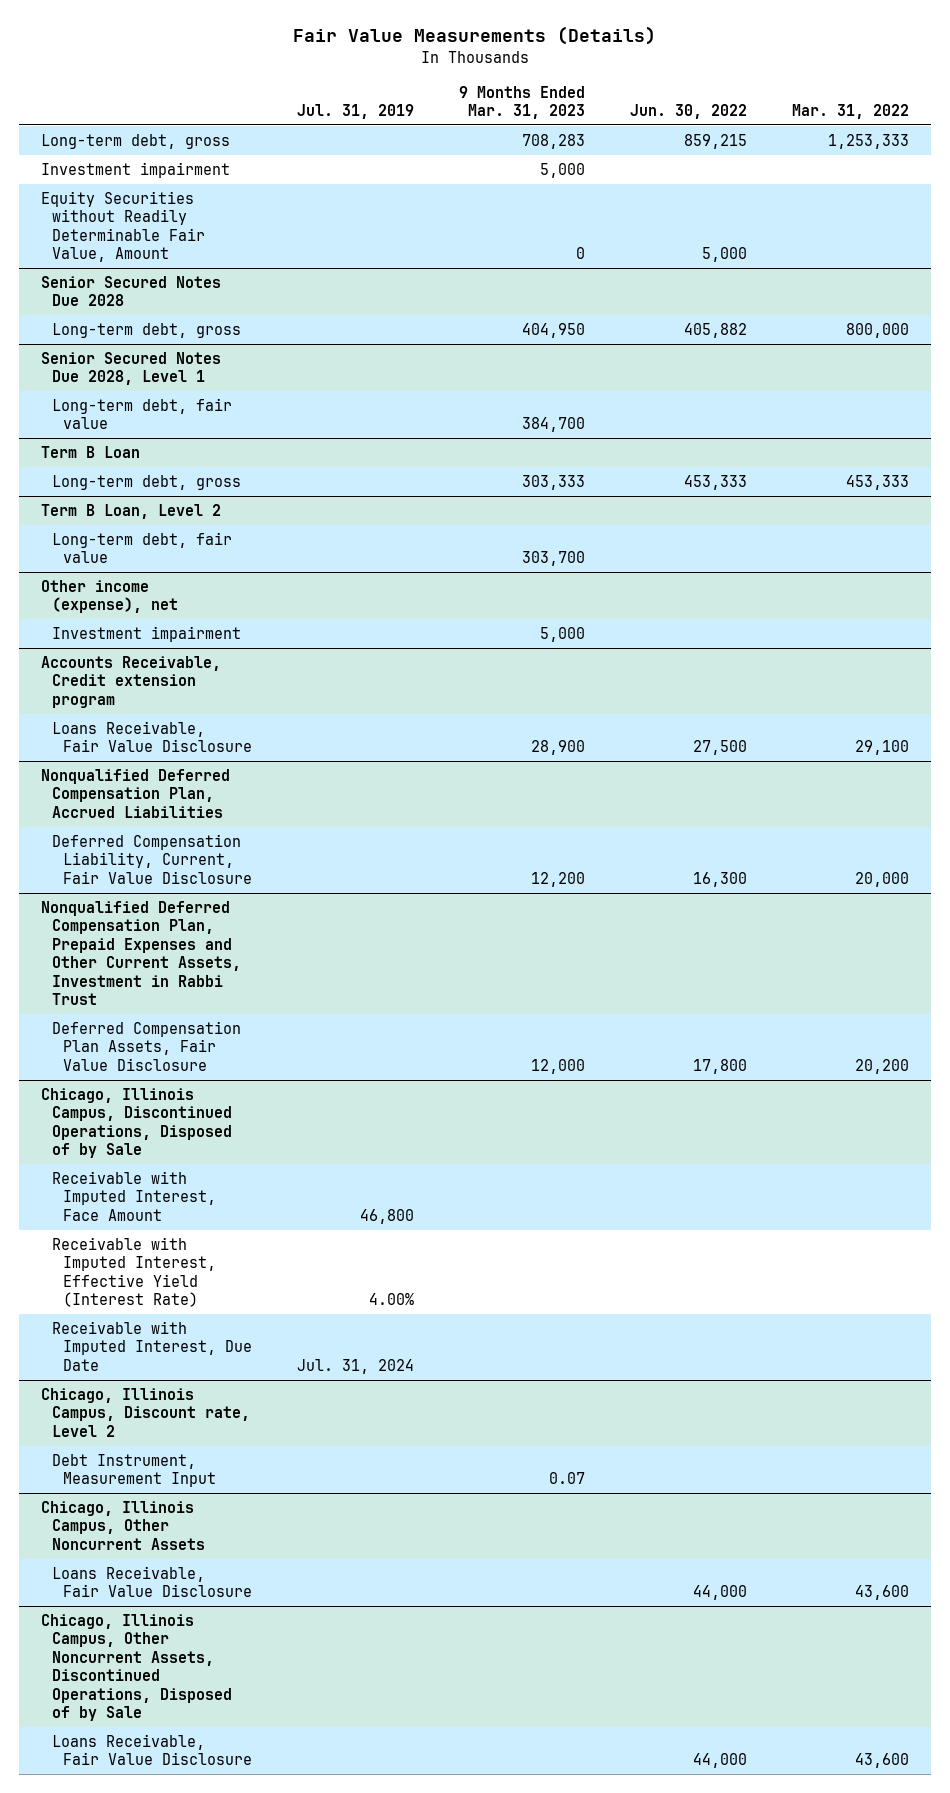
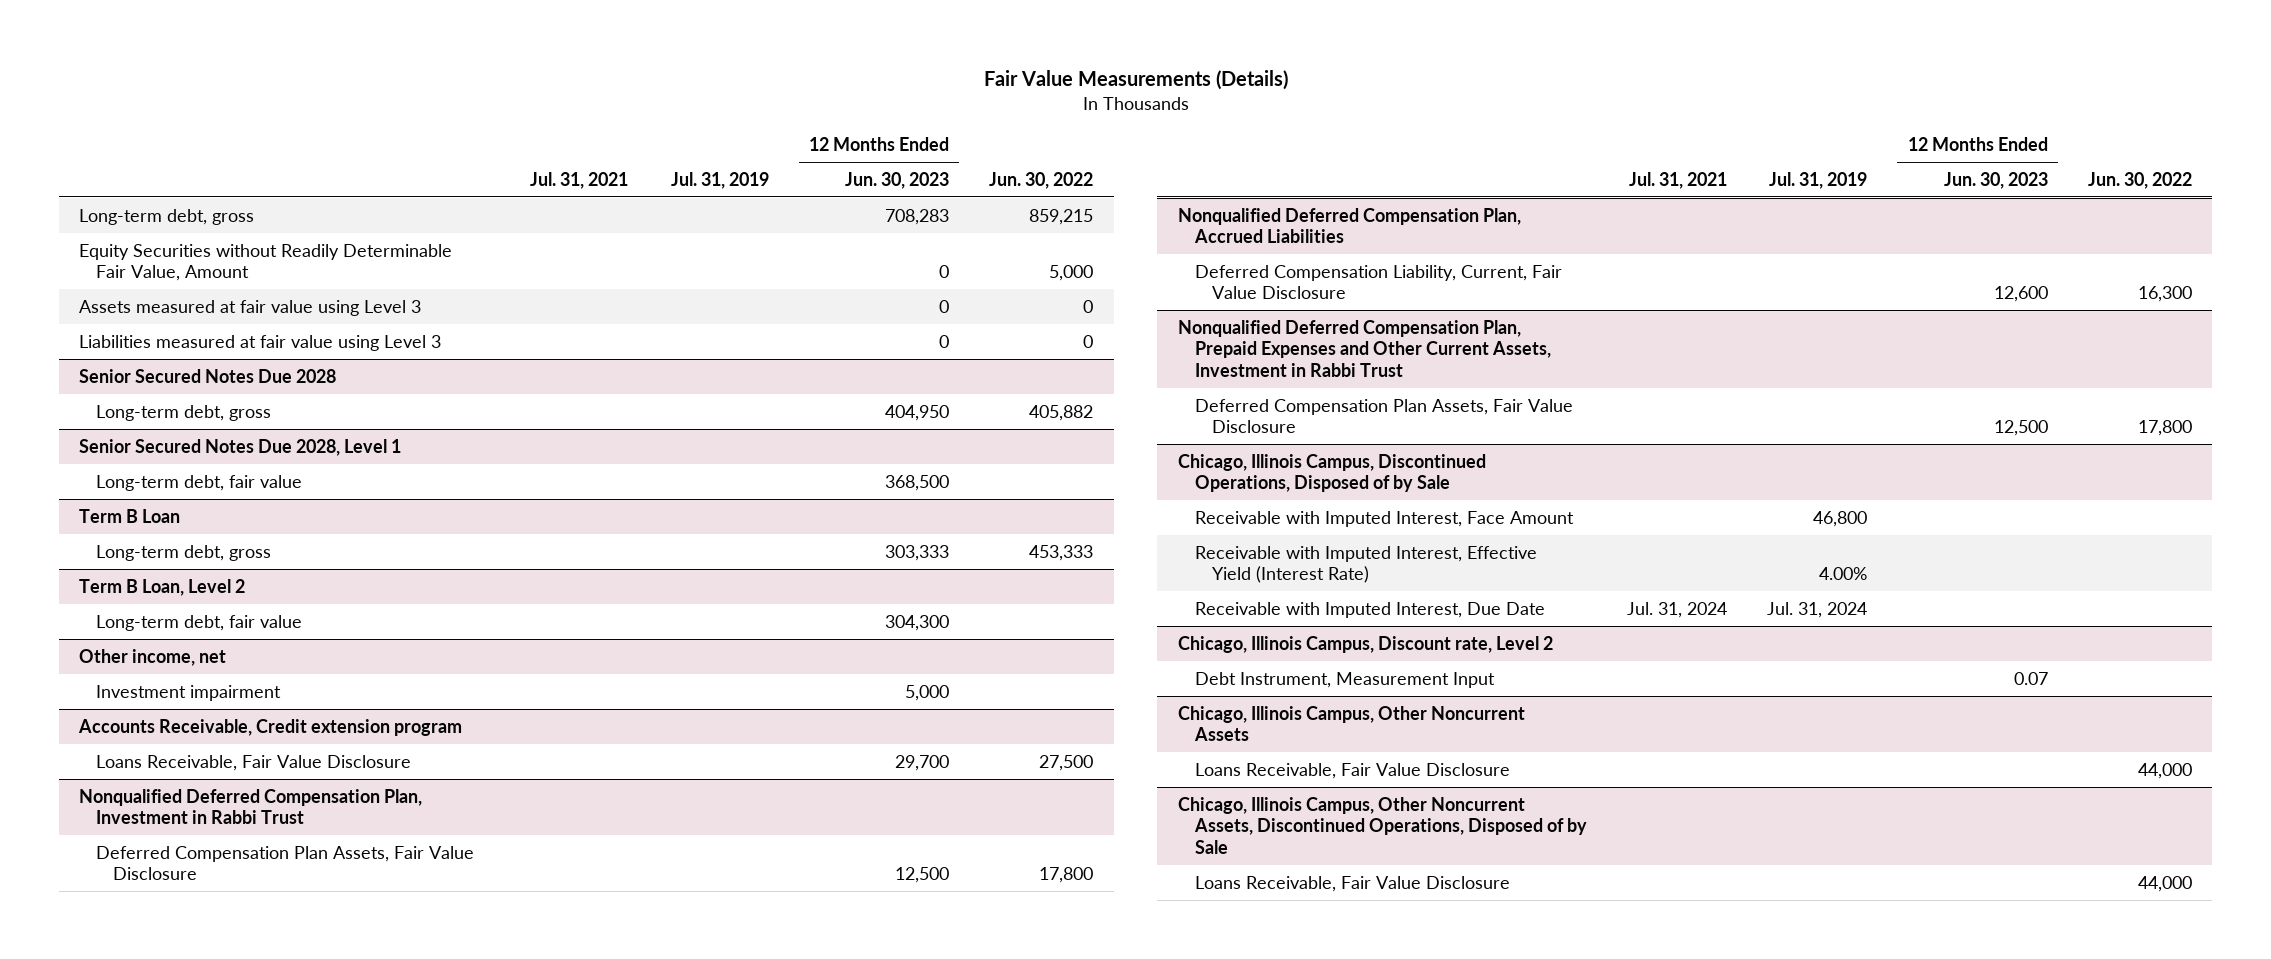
- | Jul. 31, 2019 | 9 Months Ended Mar. 31, 2023 | Jun. 30, 2022 | Mar. 31, 2022
+ | Jul. 31, 2021 | Jul. 31, 2019 | 12 Months Ended Jun. 30, 2023 | Jun. 30, 2022
- Investment impairment | | 5,000 | |
+ Assets measured at fair value using Level 3 | | | 0 | 0
+ Liabilities measured at fair value using Level 3 | | | 0 | 0
- Other income (expense), net
+ Other income, net
+ Nonqualified Deferred Compensation Plan, Investment in Rabbi Trust
+ Deferred Compensation Plan Assets, Fair Value Disclosure | | | 12,500 | 17,800

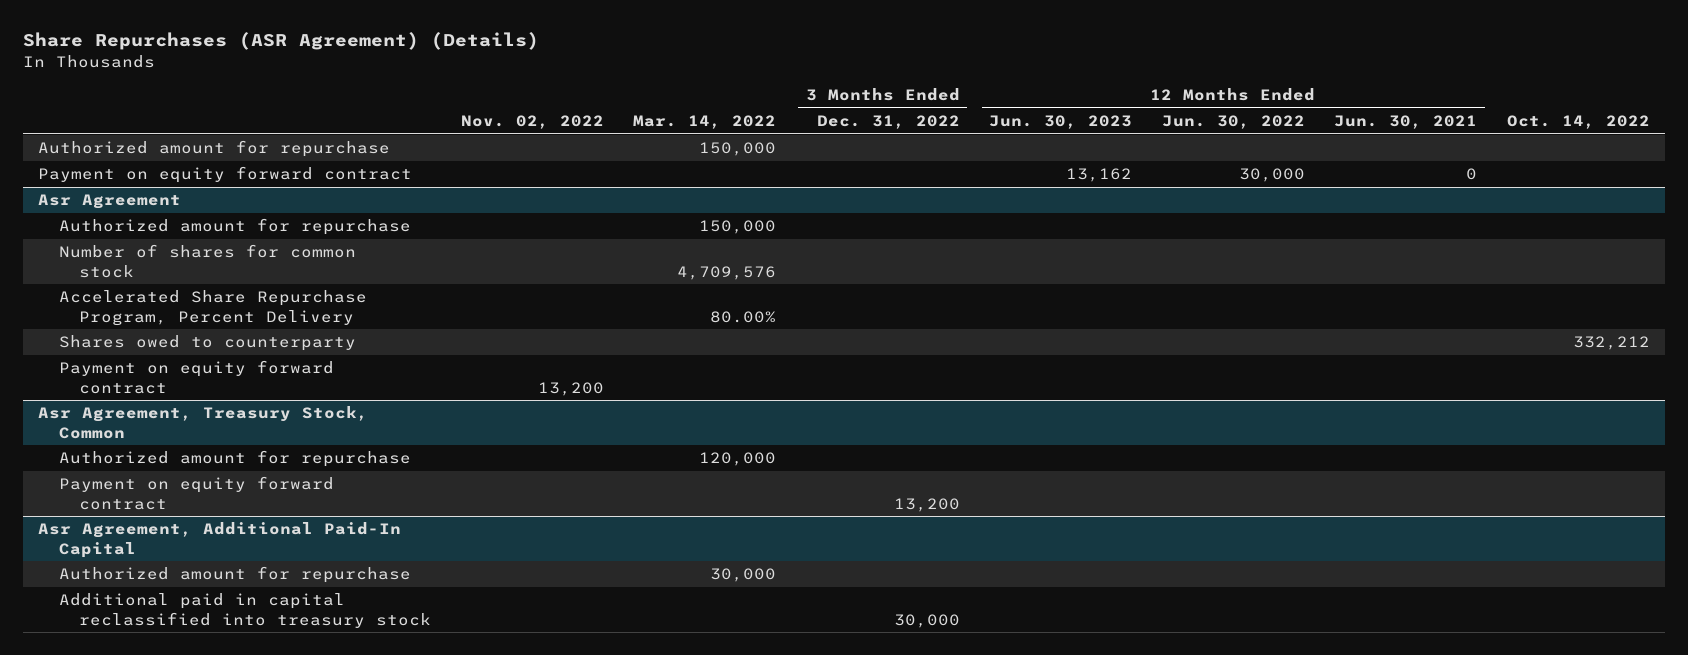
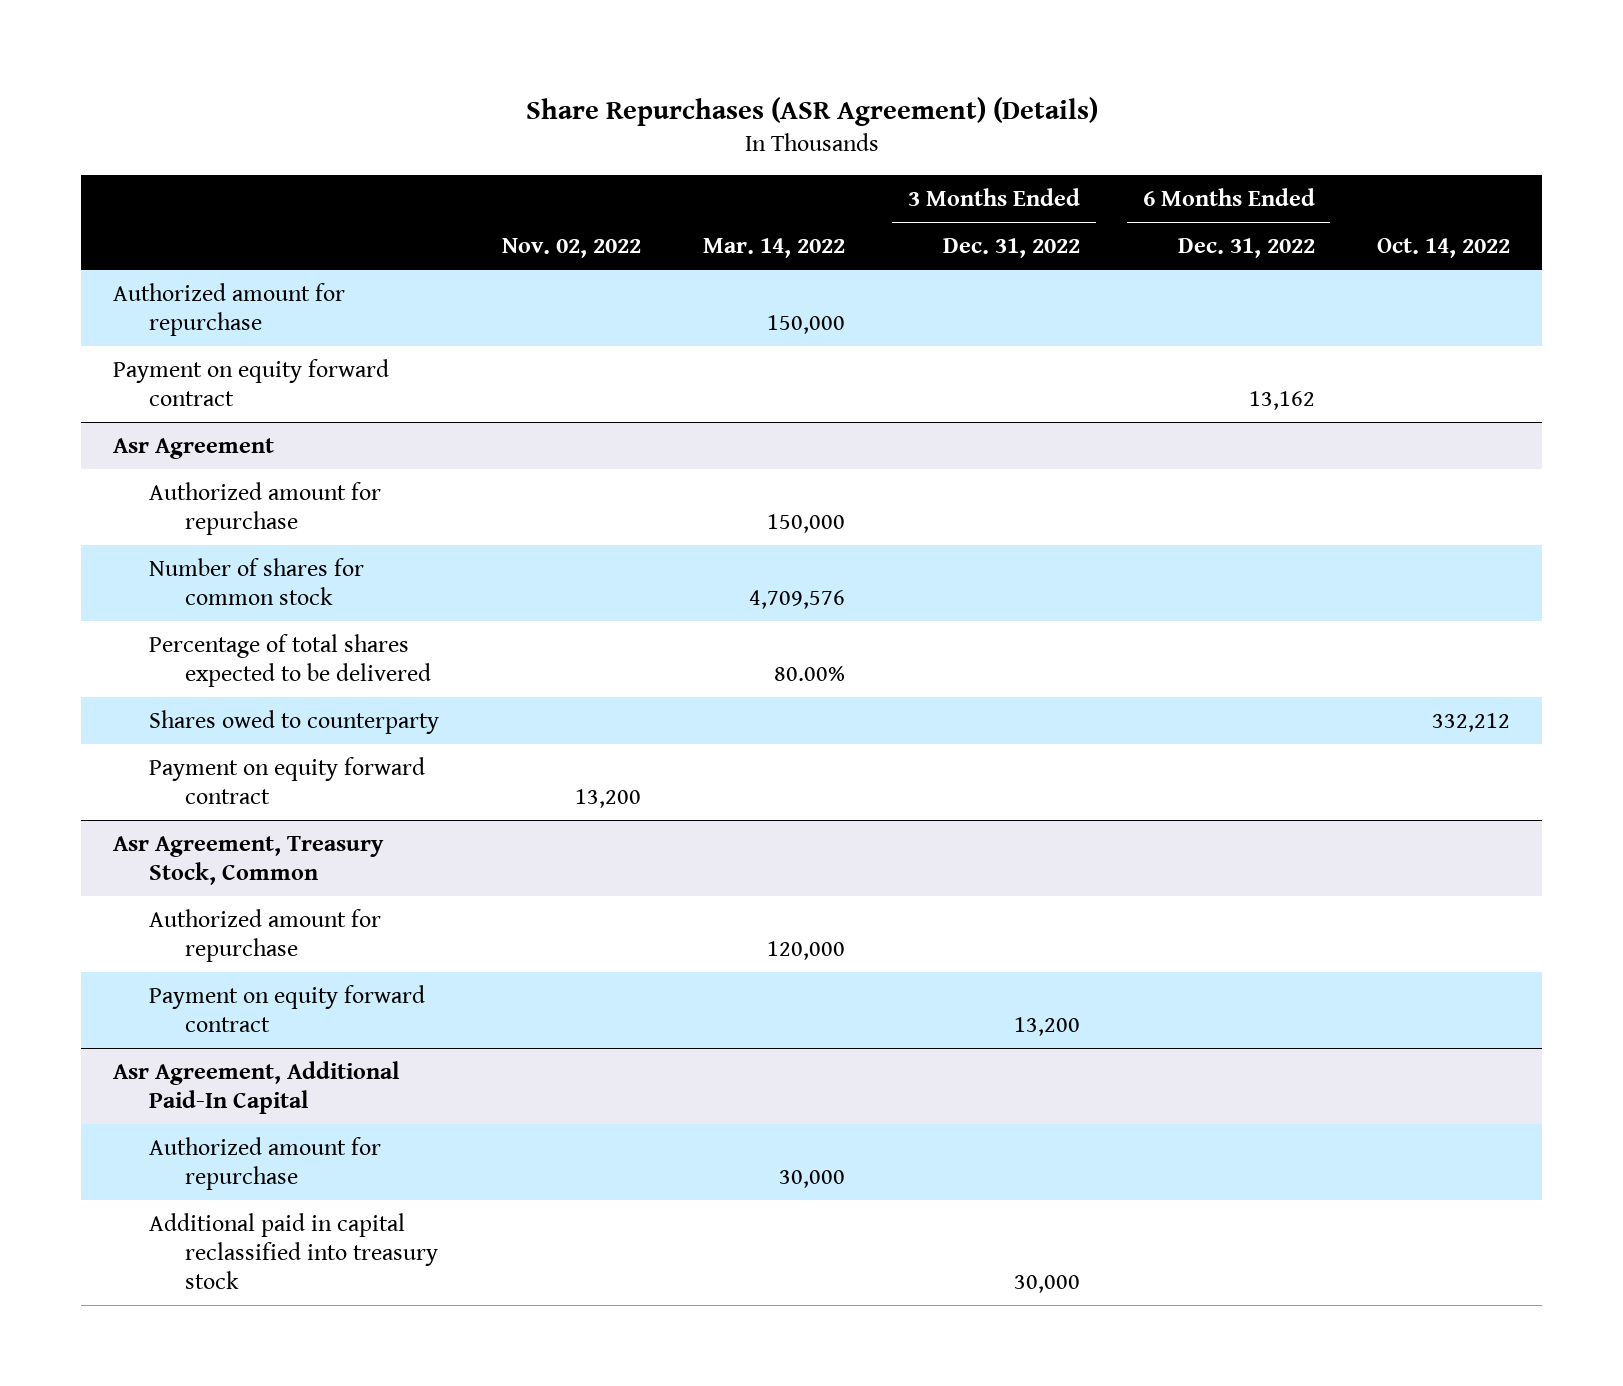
- | Nov. 02, 2022 | Mar. 14, 2022 | 3 Months Ended Dec. 31, 2022 | 12 Months Ended Jun. 30, 2023 | 12 Months Ended Jun. 30, 2022 | 12 Months Ended Jun. 30, 2021 | Oct. 14, 2022
+ | Nov. 02, 2022 | Mar. 14, 2022 | 3 Months Ended Dec. 31, 2022 | 6 Months Ended Dec. 31, 2022 | Oct. 14, 2022
@ Asr Agreement
- Accelerated Share Repurchase Program, Percent Delivery | | 80.00% | | | | |
+ Percentage of total shares expected to be delivered | | 80.00% | | |

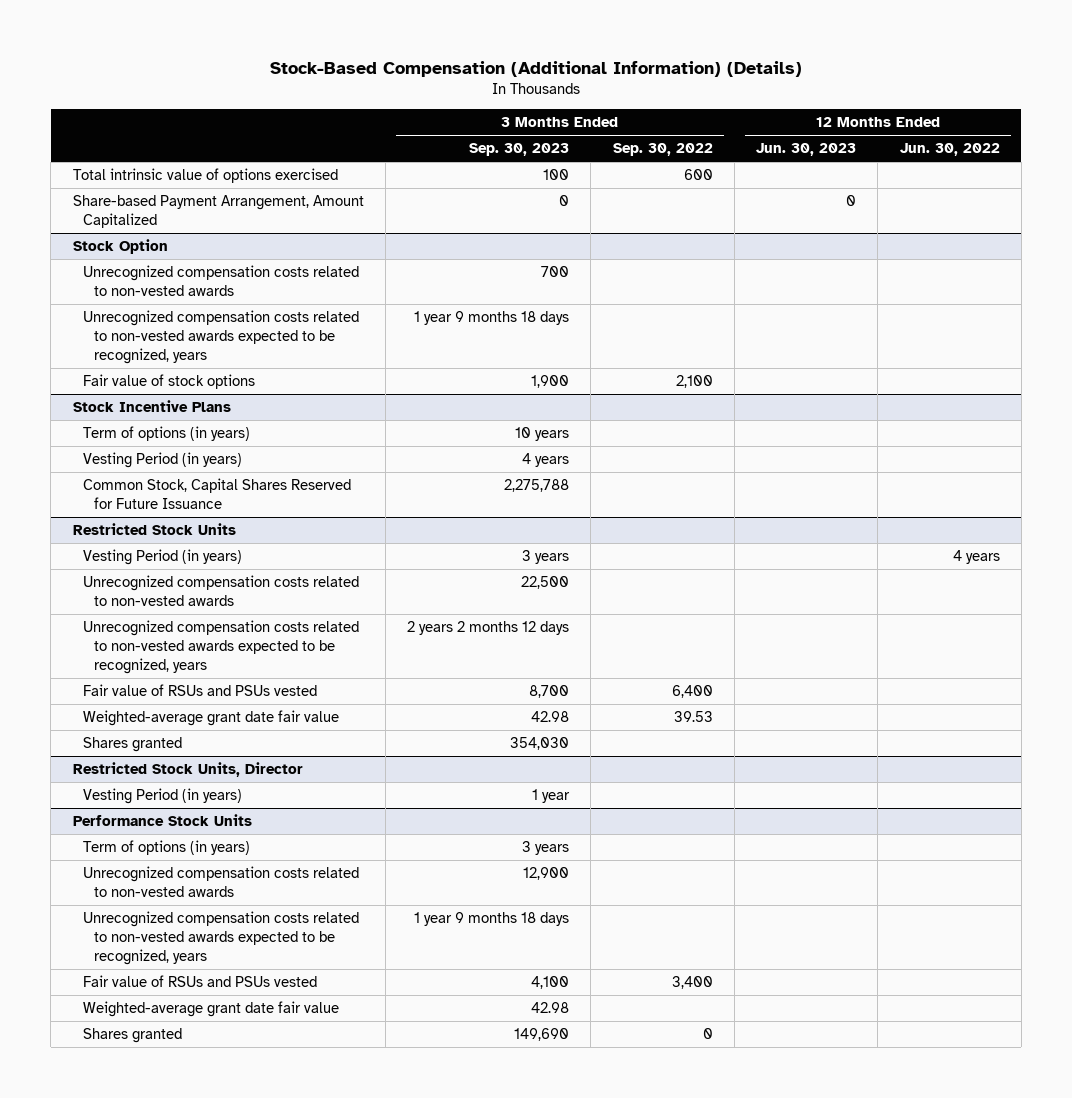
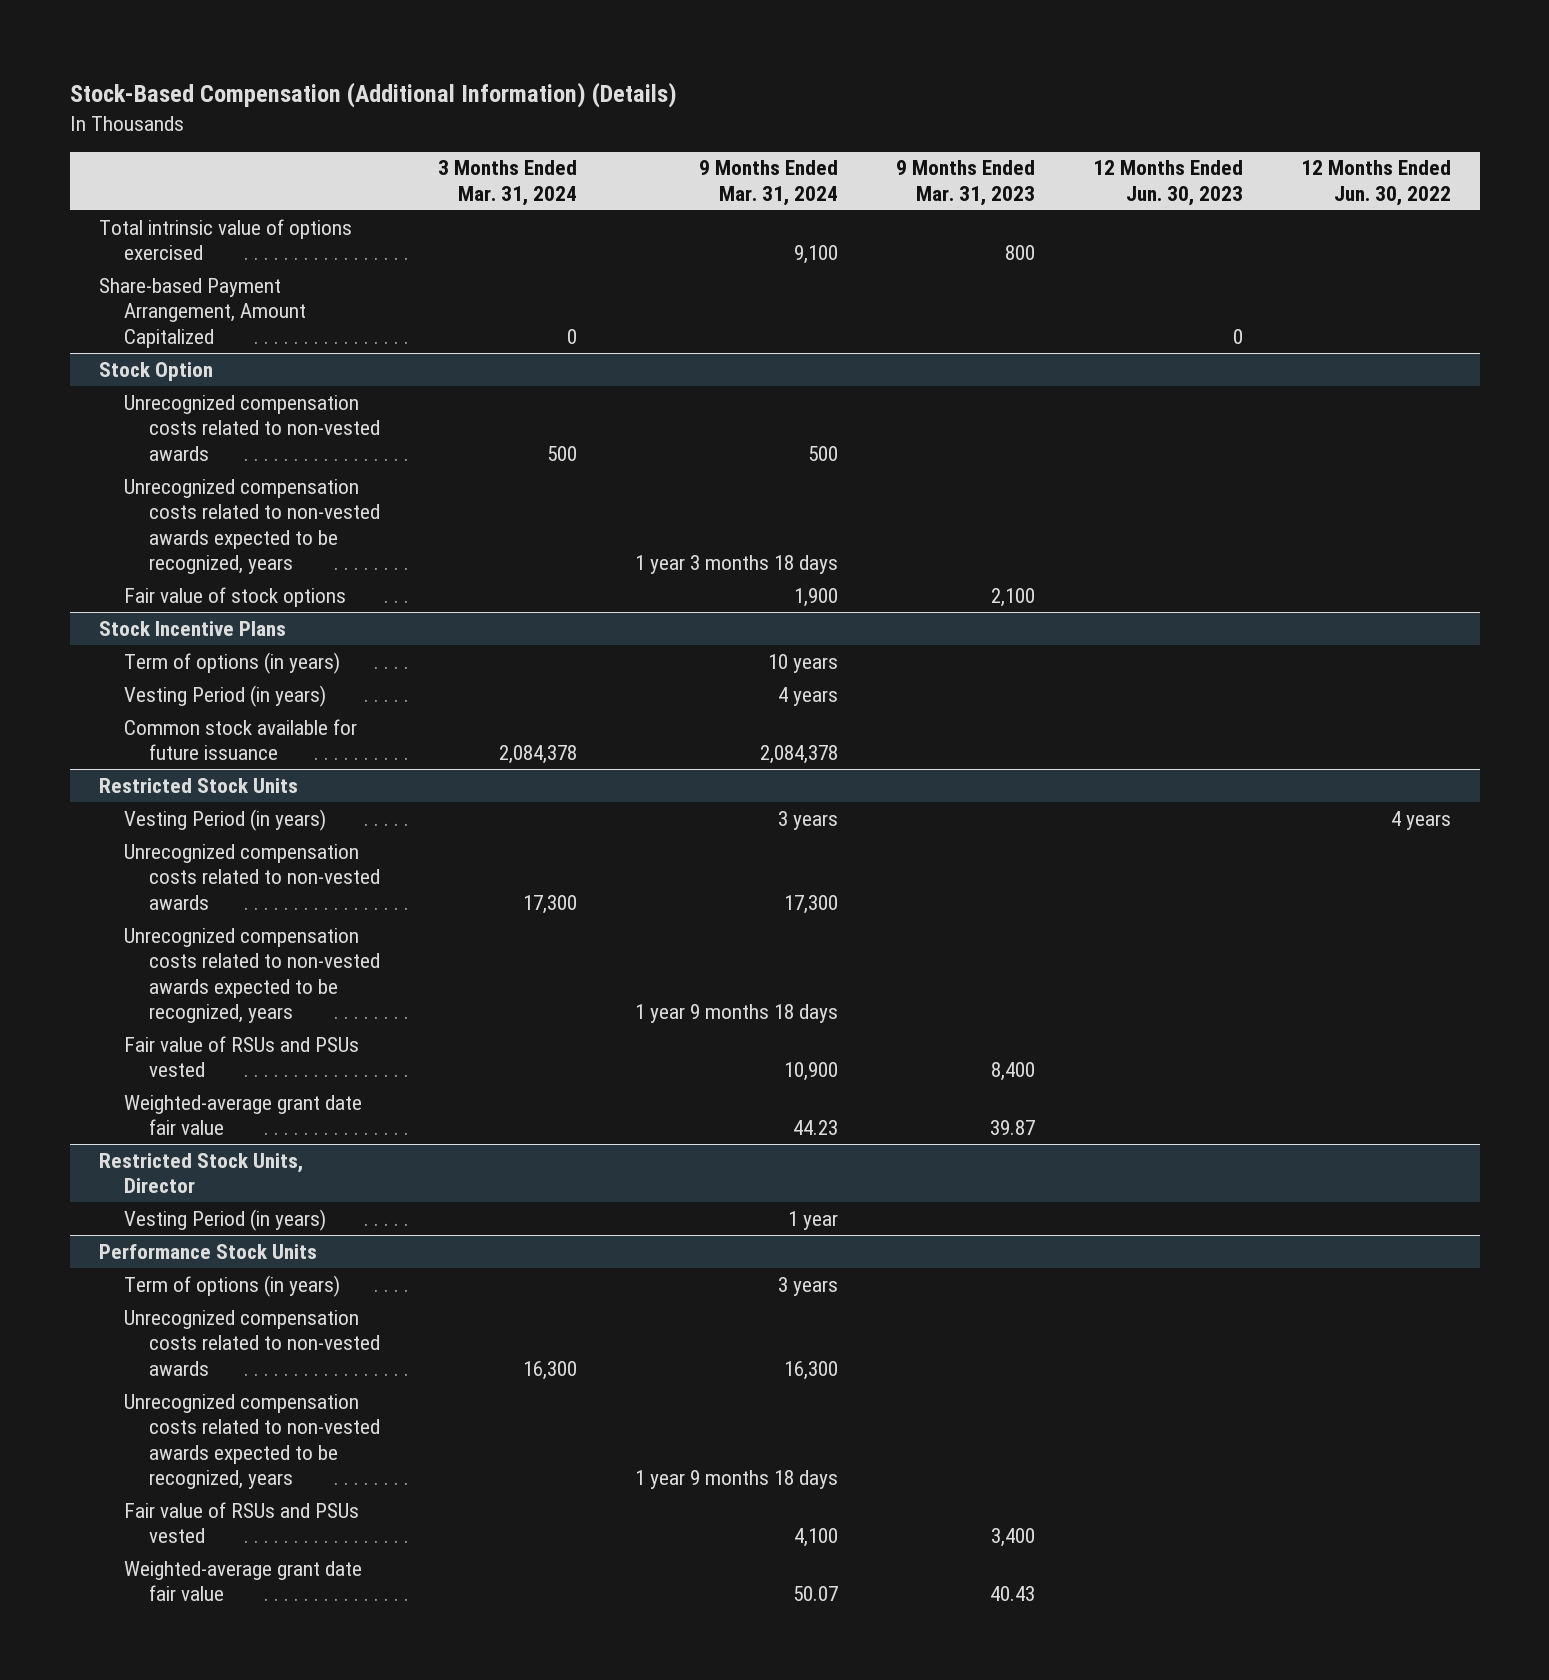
- | 3 Months Ended Sep. 30, 2023 | 3 Months Ended Sep. 30, 2022 | 12 Months Ended Jun. 30, 2023 | 12 Months Ended Jun. 30, 2022
+ | 3 Months Ended Mar. 31, 2024 | 9 Months Ended Mar. 31, 2024 | 9 Months Ended Mar. 31, 2023 | 12 Months Ended Jun. 30, 2023 | 12 Months Ended Jun. 30, 2022
@ Stock Incentive Plans
- Common Stock, Capital Shares Reserved for Future Issuance | 2,275,788 | | |
+ Common stock available for future issuance | 2,084,378 | 2,084,378 | | |
@ Restricted Stock Units
- Shares granted | 354,030 | | |
@ Performance Stock Units
- Shares granted | 149,690 | 0 | |

